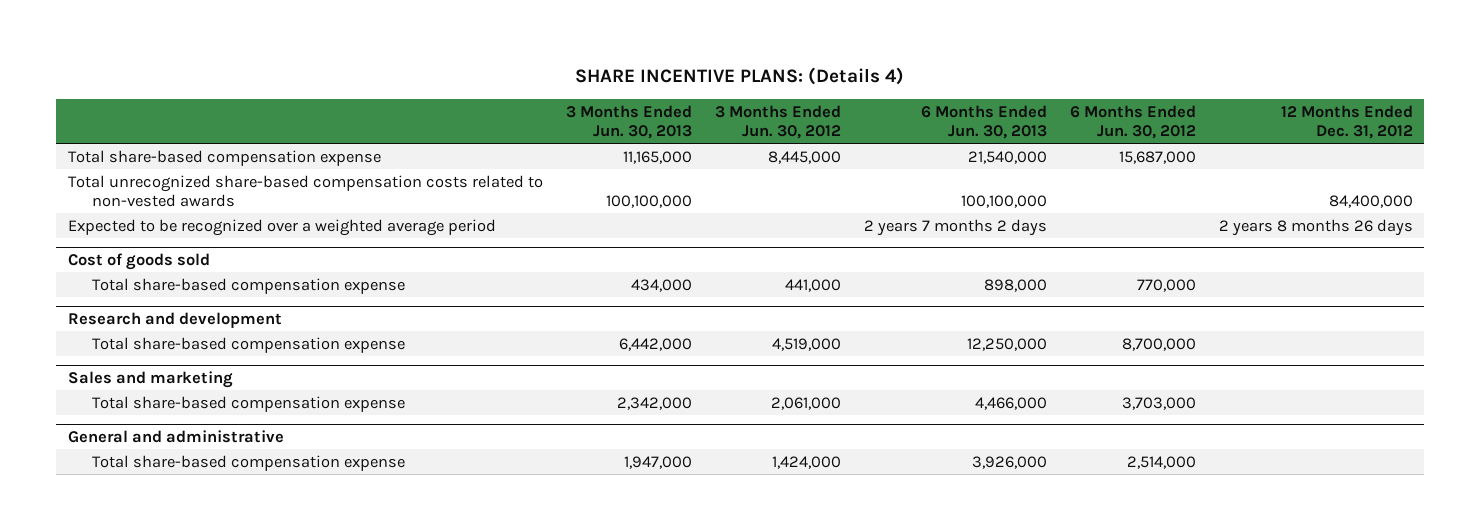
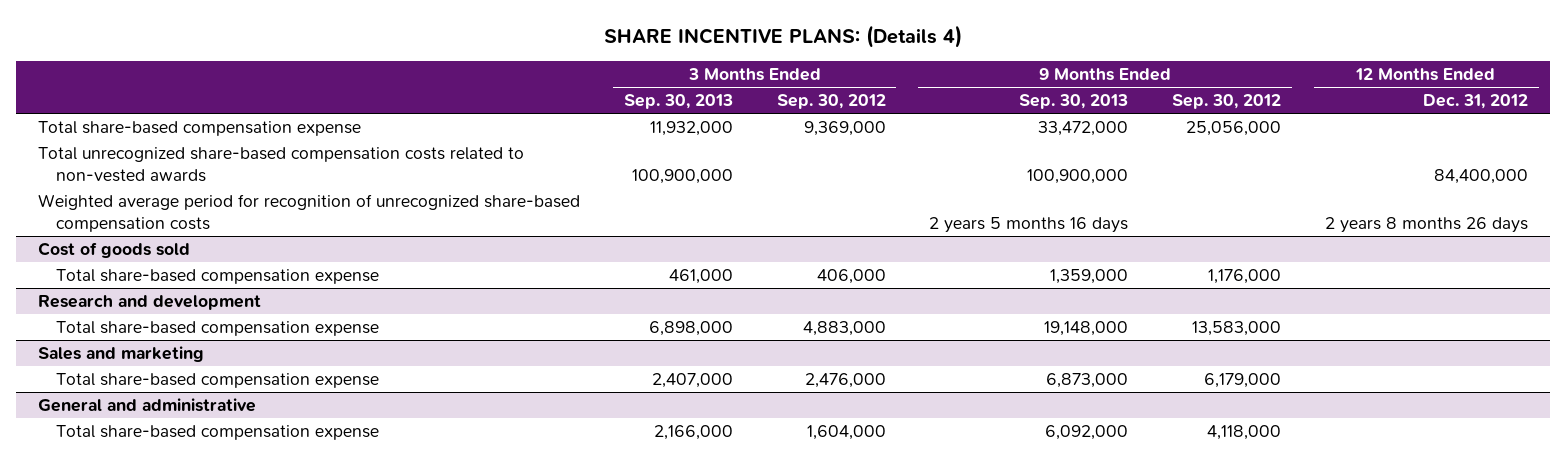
- | 3 Months Ended Jun. 30, 2013 | 3 Months Ended Jun. 30, 2012 | 6 Months Ended Jun. 30, 2013 | 6 Months Ended Jun. 30, 2012 | 12 Months Ended Dec. 31, 2012
+ | 3 Months Ended Sep. 30, 2013 | 3 Months Ended Sep. 30, 2012 | 9 Months Ended Sep. 30, 2013 | 9 Months Ended Sep. 30, 2012 | 12 Months Ended Dec. 31, 2012
- Expected to be recognized over a weighted average period | | | 2 years 7 months 2 days | | 2 years 8 months 26 days
+ Weighted average period for recognition of unrecognized share-based compensation costs | | | 2 years 5 months 16 days | | 2 years 8 months 26 days

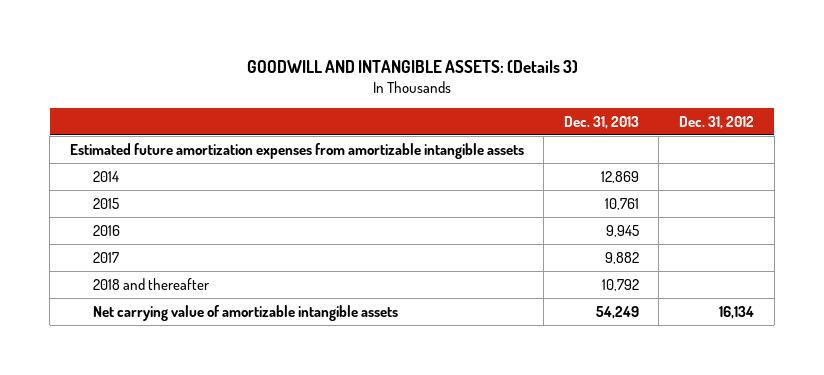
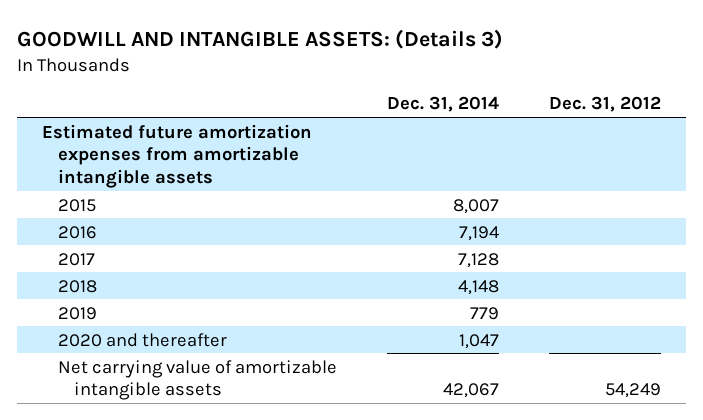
- | Dec. 31, 2013 | Dec. 31, 2012
+ | Dec. 31, 2014 | Dec. 31, 2012
- 2014 | 12,869 |
- 2018 and thereafter | 10,792 |
- Net carrying value of amortizable intangible assets | 54,249 | 16,134
+ 2018 | 4,148 |
+ 2019 | 779 |
+ 2020 and thereafter | 1,047 |
+ Net carrying value of amortizable intangible assets | 42,067 | 54,249

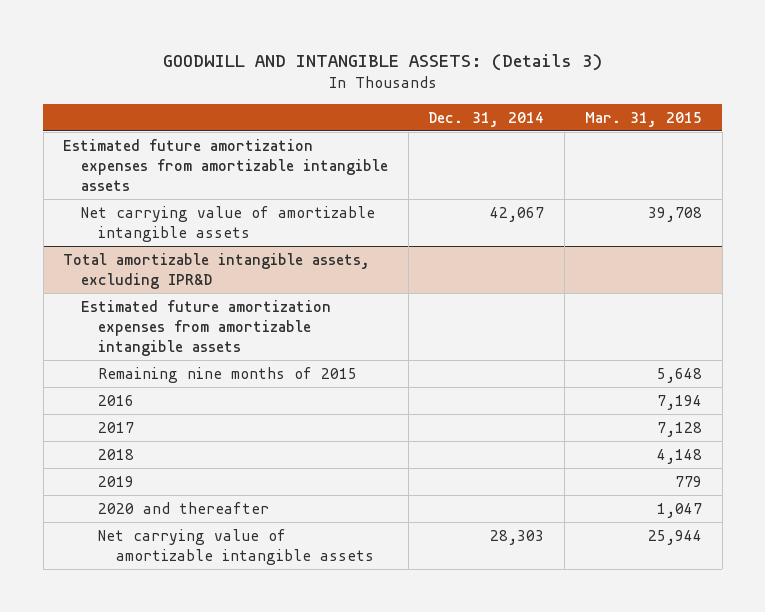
- | Dec. 31, 2014 | Dec. 31, 2012
+ | Dec. 31, 2014 | Mar. 31, 2015
- 2015 | 8,007 |
- 2016 | 7,194 |
- 2017 | 7,128 |
- 2018 | 4,148 |
- 2019 | 779 |
- 2020 and thereafter | 1,047 |
+ Total amortizable intangible assets, excluding IPR&D
+ Estimated future amortization expenses from amortizable intangible assets
+ Remaining nine months of 2015 | | 5,648
+ 2016 | | 7,194
+ 2017 | | 7,128
+ 2018 | | 4,148
+ 2019 | | 779
+ 2020 and thereafter | | 1,047
+ Net carrying value of amortizable intangible assets | 28,303 | 25,944

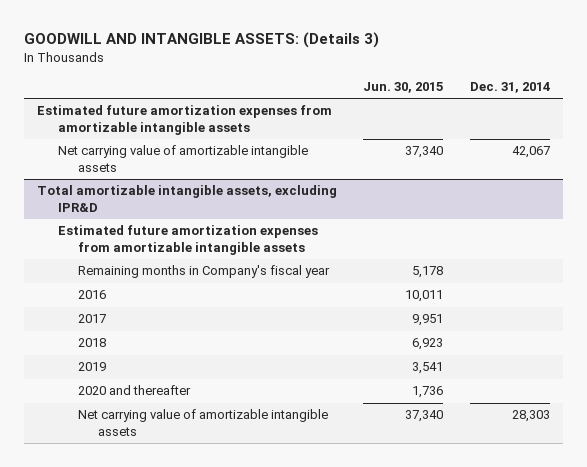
- | Dec. 31, 2014 | Mar. 31, 2015
+ | Jun. 30, 2015 | Dec. 31, 2014
@ Total amortizable intangible assets, excluding IPR&D
- Remaining nine months of 2015 | | 5,648
+ Remaining months in Company's fiscal year | 5,178 |

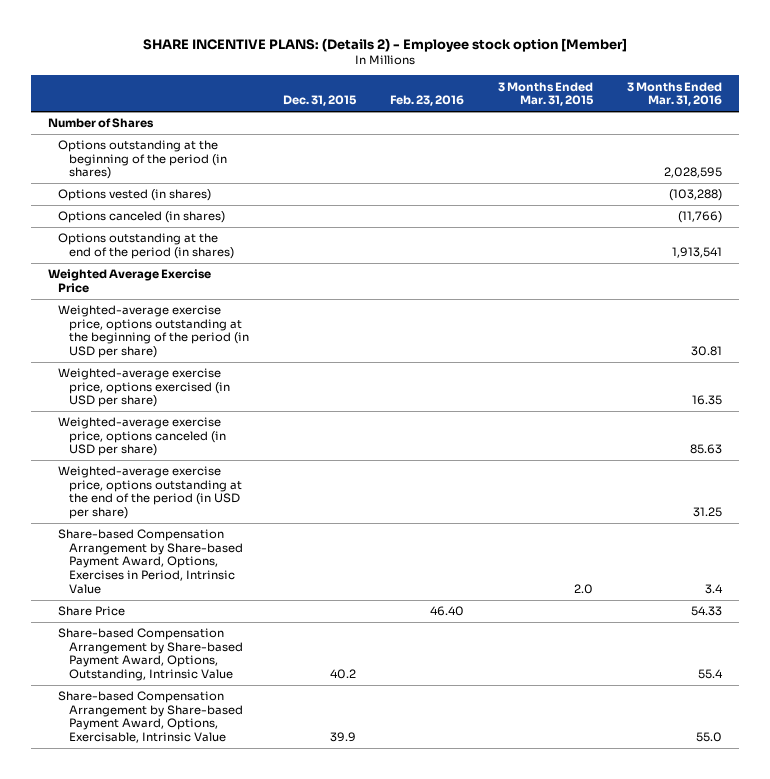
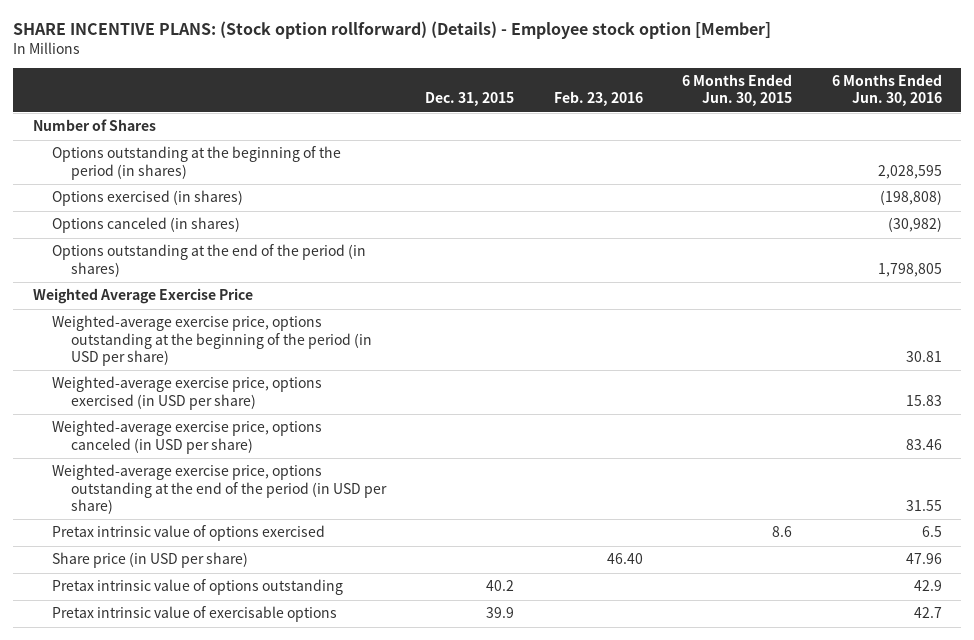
- SHARE INCENTIVE PLANS: (Details 2) - Employee stock option [Member]
+ SHARE INCENTIVE PLANS: (Stock option rollforward) (Details) - Employee stock option [Member]
- | Dec. 31, 2015 | Feb. 23, 2016 | 3 Months Ended Mar. 31, 2015 | 3 Months Ended Mar. 31, 2016
+ | Dec. 31, 2015 | Feb. 23, 2016 | 6 Months Ended Jun. 30, 2015 | 6 Months Ended Jun. 30, 2016
- Options vested (in shares) | | | | (103,288)
+ Options exercised (in shares) | | | | (198,808)
- Share-based Compensation Arrangement by Share-based Payment Award, Options, Exercises in Period, Intrinsic Value | | | 2.0 | 3.4
- Share Price | | 46.40 | | 54.33
- Share-based Compensation Arrangement by Share-based Payment Award, Options, Outstanding, Intrinsic Value | 40.2 | | | 55.4
- Share-based Compensation Arrangement by Share-based Payment Award, Options, Exercisable, Intrinsic Value | 39.9 | | | 55.0
+ Pretax intrinsic value of options exercised | | | 8.6 | 6.5
+ Share price (in USD per share) | | 46.40 | | 47.96
+ Pretax intrinsic value of options outstanding | 40.2 | | | 42.9
+ Pretax intrinsic value of exercisable options | 39.9 | | | 42.7

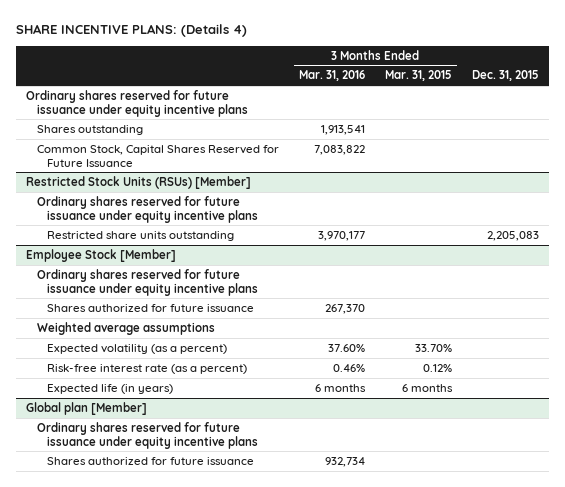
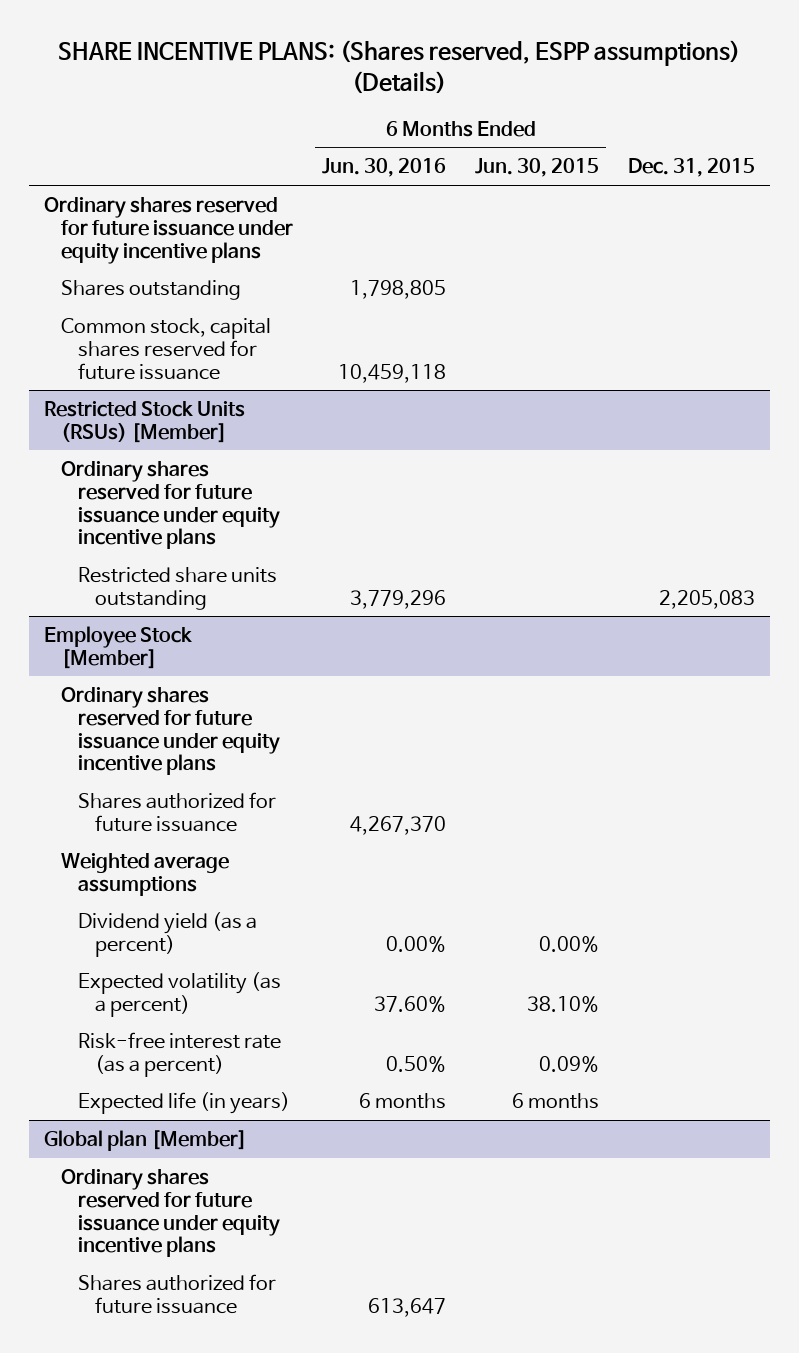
- SHARE INCENTIVE PLANS: (Details 4)
+ SHARE INCENTIVE PLANS: (Shares reserved, ESPP assumptions) (Details)
- | 3 Months Ended Mar. 31, 2016 | 3 Months Ended Mar. 31, 2015 | Dec. 31, 2015
+ | 6 Months Ended Jun. 30, 2016 | 6 Months Ended Jun. 30, 2015 | Dec. 31, 2015
- Common Stock, Capital Shares Reserved for Future Issuance | 7,083,822 | |
+ Common stock, capital shares reserved for future issuance | 10,459,118 | |
@ Employee Stock [Member]
+ Dividend yield (as a percent) | 0.00% | 0.00% |

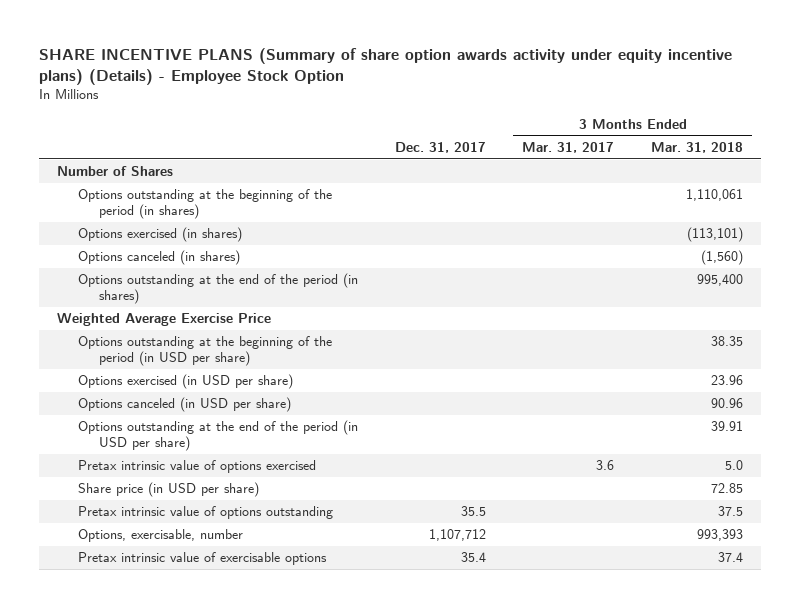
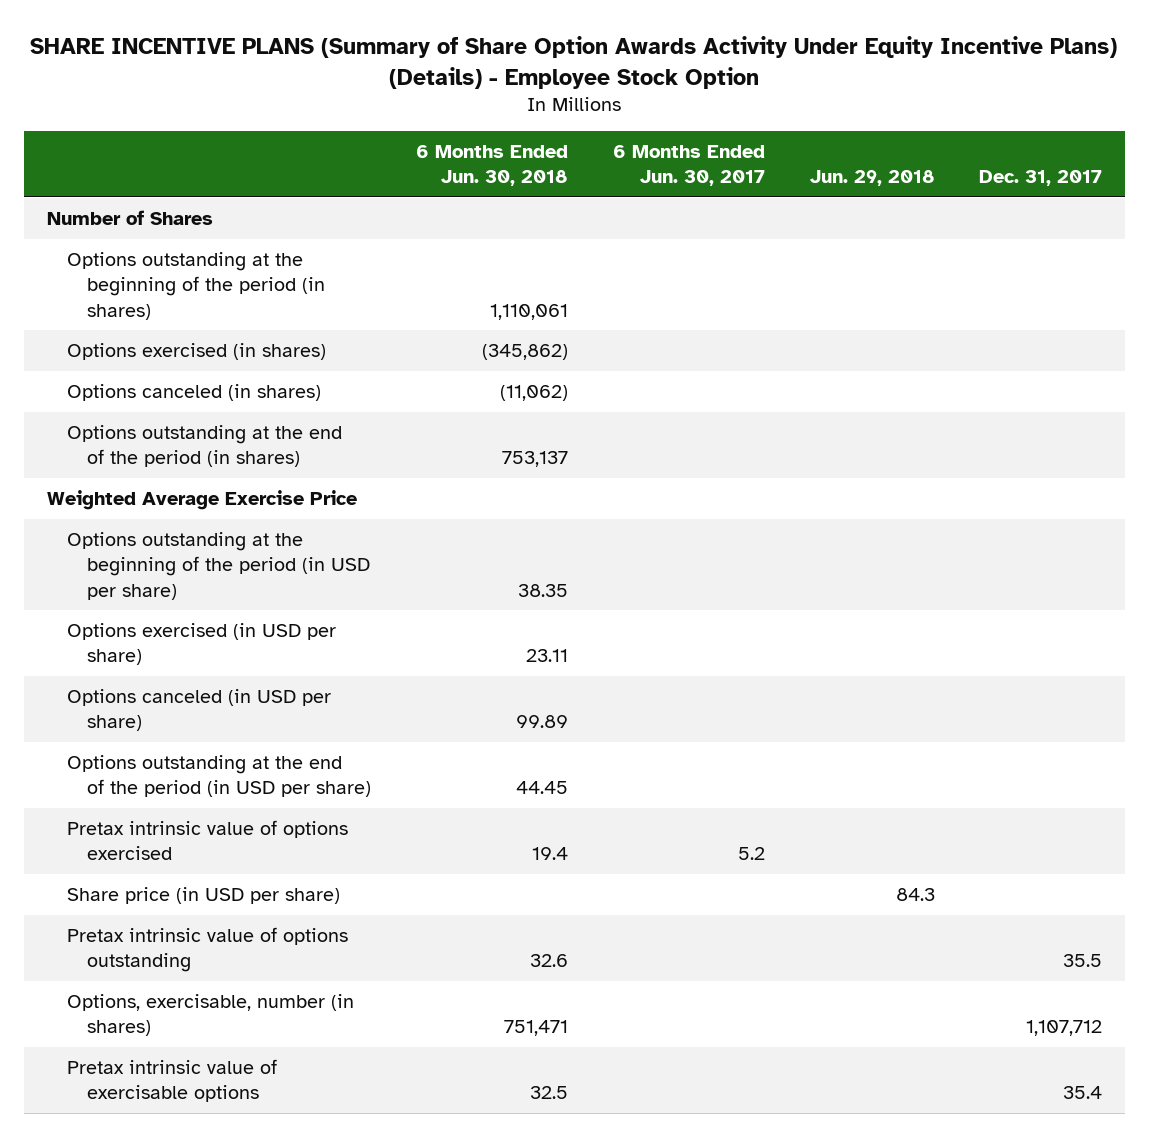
- SHARE INCENTIVE PLANS (Summary of share option awards activity under equity incentive plans) (Details) - Employee Stock Option
+ SHARE INCENTIVE PLANS (Summary of Share Option Awards Activity Under Equity Incentive Plans) (Details) - Employee Stock Option
- | Dec. 31, 2017 | 3 Months Ended Mar. 31, 2017 | 3 Months Ended Mar. 31, 2018
+ | 6 Months Ended Jun. 30, 2018 | 6 Months Ended Jun. 30, 2017 | Jun. 29, 2018 | Dec. 31, 2017
- Options, exercisable, number | 1,107,712 | | 993,393
+ Options, exercisable, number (in shares) | 751,471 | | | 1,107,712

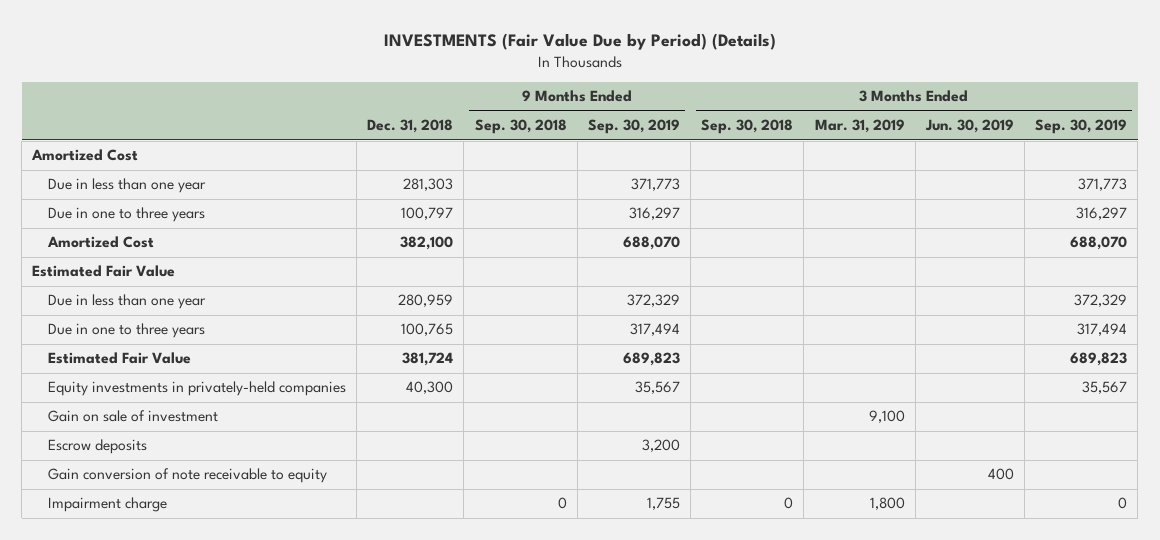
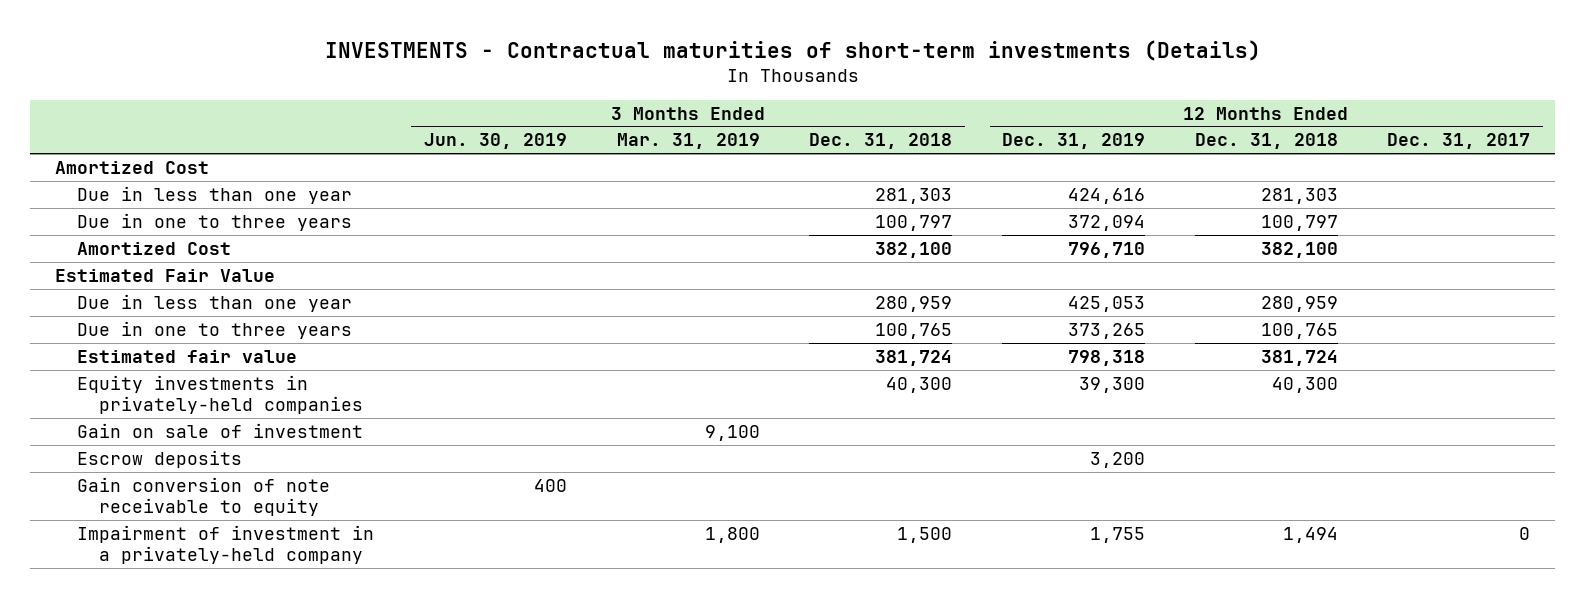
- INVESTMENTS (Fair Value Due by Period) (Details)
+ INVESTMENTS - Contractual maturities of short-term investments (Details)
- | Dec. 31, 2018 | 9 Months Ended Sep. 30, 2018 | 9 Months Ended Sep. 30, 2019 | 3 Months Ended Sep. 30, 2018 | 3 Months Ended Mar. 31, 2019 | 3 Months Ended Jun. 30, 2019 | 3 Months Ended Sep. 30, 2019
+ | 3 Months Ended Jun. 30, 2019 | 3 Months Ended Mar. 31, 2019 | 3 Months Ended Dec. 31, 2018 | 12 Months Ended Dec. 31, 2019 | 12 Months Ended Dec. 31, 2018 | 12 Months Ended Dec. 31, 2017
- Estimated Fair Value | 381,724 | | 689,823 | | | | 689,823
+ Estimated fair value | | | 381,724 | 798,318 | 381,724 |
- Impairment charge | | 0 | 1,755 | 0 | 1,800 | | 0
+ Impairment of investment in a privately-held company | | 1,800 | 1,500 | 1,755 | 1,494 | 0

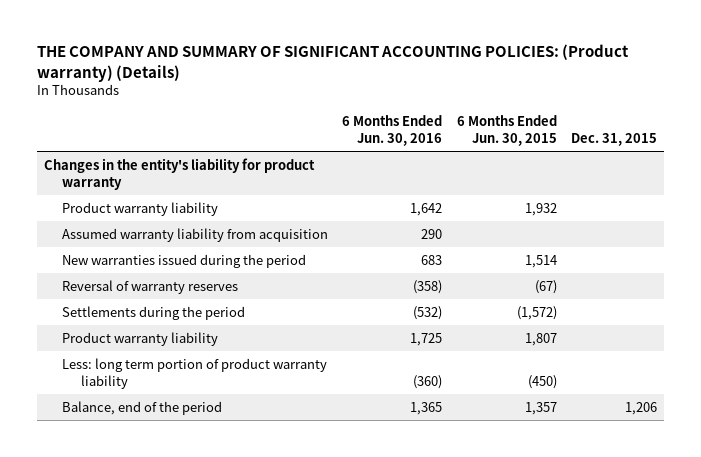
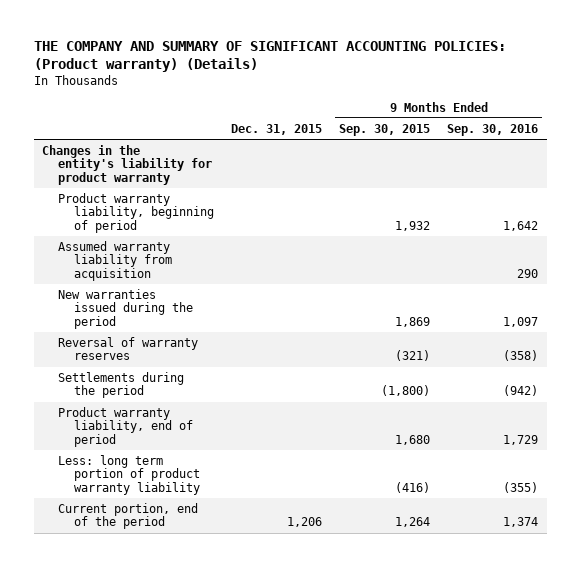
- | 6 Months Ended Jun. 30, 2016 | 6 Months Ended Jun. 30, 2015 | Dec. 31, 2015
+ | Dec. 31, 2015 | 9 Months Ended Sep. 30, 2015 | 9 Months Ended Sep. 30, 2016
- Product warranty liability | 1,642 | 1,932 |
+ Product warranty liability, beginning of period | | 1,932 | 1,642
- Product warranty liability | 1,725 | 1,807 |
+ Product warranty liability, end of period | | 1,680 | 1,729
- Balance, end of the period | 1,365 | 1,357 | 1,206
+ Current portion, end of the period | 1,206 | 1,264 | 1,374

